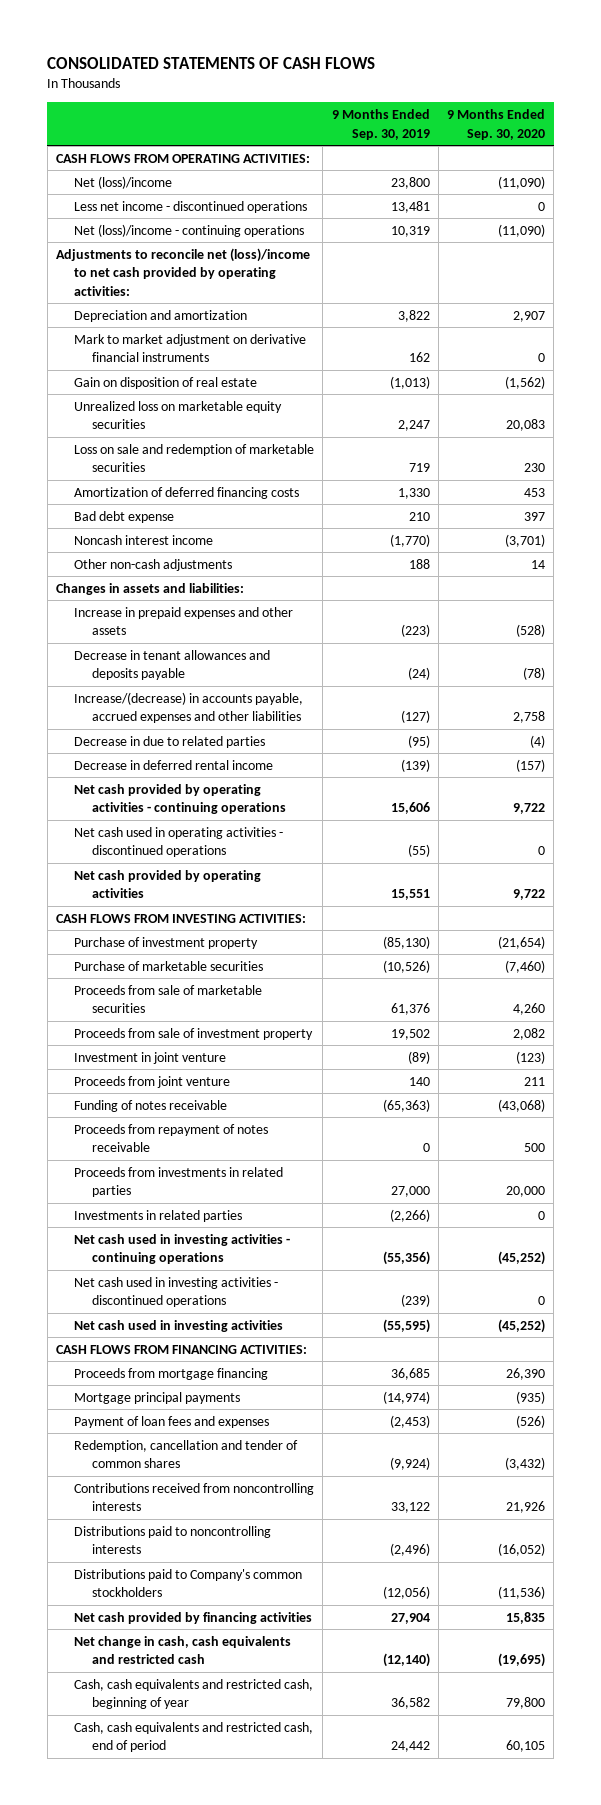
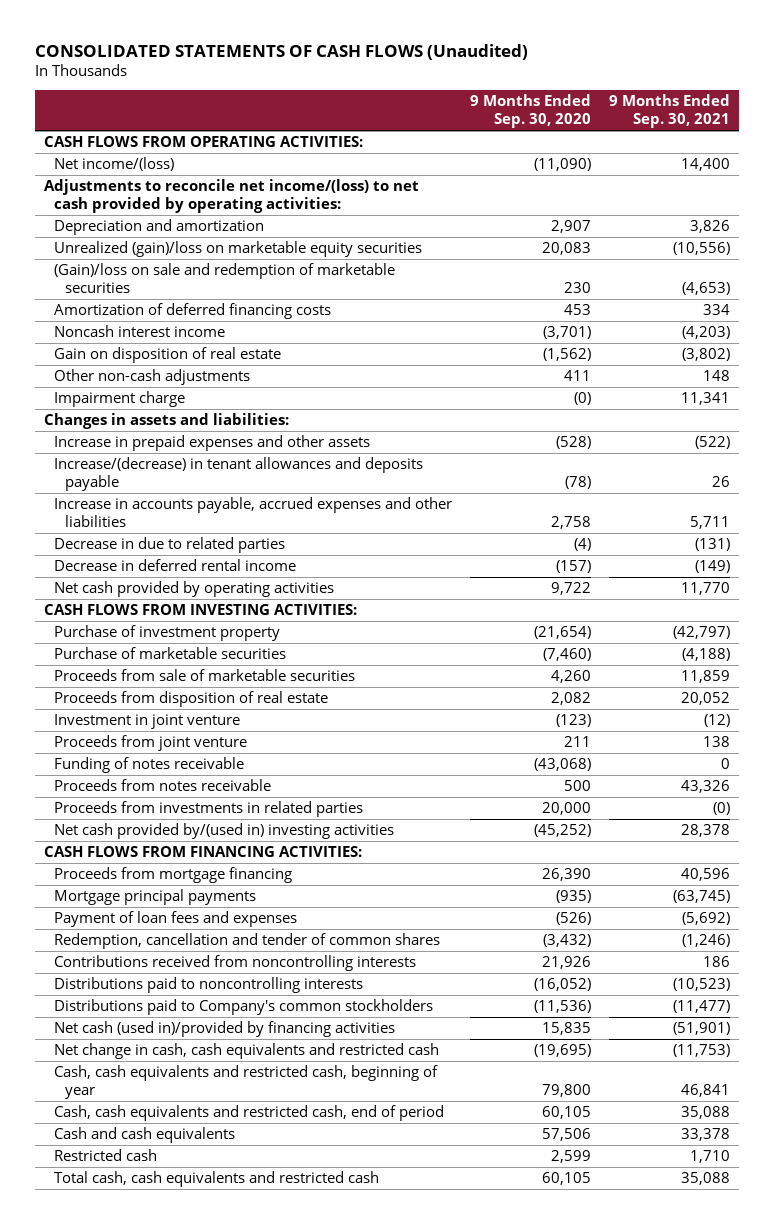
- CONSOLIDATED STATEMENTS OF CASH FLOWS
+ CONSOLIDATED STATEMENTS OF CASH FLOWS (Unaudited)
- | 9 Months Ended Sep. 30, 2019 | 9 Months Ended Sep. 30, 2020
+ | 9 Months Ended Sep. 30, 2020 | 9 Months Ended Sep. 30, 2021
- Net (loss)/income | 23,800 | (11,090)
- Less net income - discontinued operations | 13,481 | 0
- Net (loss)/income - continuing operations | 10,319 | (11,090)
- Adjustments to reconcile net (loss)/income to net cash provided by operating activities:
+ Net income/(loss) | (11,090) | 14,400
+ Adjustments to reconcile net income/(loss) to net cash provided by operating activities:
- Mark to market adjustment on derivative financial instruments | 162 | 0
- Unrealized loss on marketable equity securities | 2,247 | 20,083
- Loss on sale and redemption of marketable securities | 719 | 230
+ Unrealized (gain)/loss on marketable equity securities | 20,083 | (10,556)
+ (Gain)/loss on sale and redemption of marketable securities | 230 | (4,653)
- Bad debt expense | 210 | 397
- Other non-cash adjustments | 188 | 14
moved down: Gain on disposition of real estate | (1,562) | (3,802)
+ Other non-cash adjustments | 411 | 148
+ Impairment charge | (0) | 11,341
- Decrease in tenant allowances and deposits payable | (24) | (78)
- Increase/(decrease) in accounts payable, accrued expenses and other liabilities | (127) | 2,758
+ Increase/(decrease) in tenant allowances and deposits payable | (78) | 26
+ Increase in accounts payable, accrued expenses and other liabilities | 2,758 | 5,711
- Net cash provided by operating activities - continuing operations | 15,606 | 9,722
- Net cash used in operating activities - discontinued operations | (55) | 0
- Proceeds from sale of investment property | 19,502 | 2,082
+ Proceeds from disposition of real estate | 2,082 | 20,052
- Proceeds from repayment of notes receivable | 0 | 500
+ Proceeds from notes receivable | 500 | 43,326
- Investments in related parties | (2,266) | 0
- Net cash used in investing activities - continuing operations | (55,356) | (45,252)
- Net cash used in investing activities - discontinued operations | (239) | 0
- Net cash used in investing activities | (55,595) | (45,252)
+ Net cash provided by/(used in) investing activities | (45,252) | 28,378
- Net cash provided by financing activities | 27,904 | 15,835
+ Net cash (used in)/provided by financing activities | 15,835 | (51,901)
+ Cash and cash equivalents | 57,506 | 33,378
+ Restricted cash | 2,599 | 1,710
+ Total cash, cash equivalents and restricted cash | 60,105 | 35,088

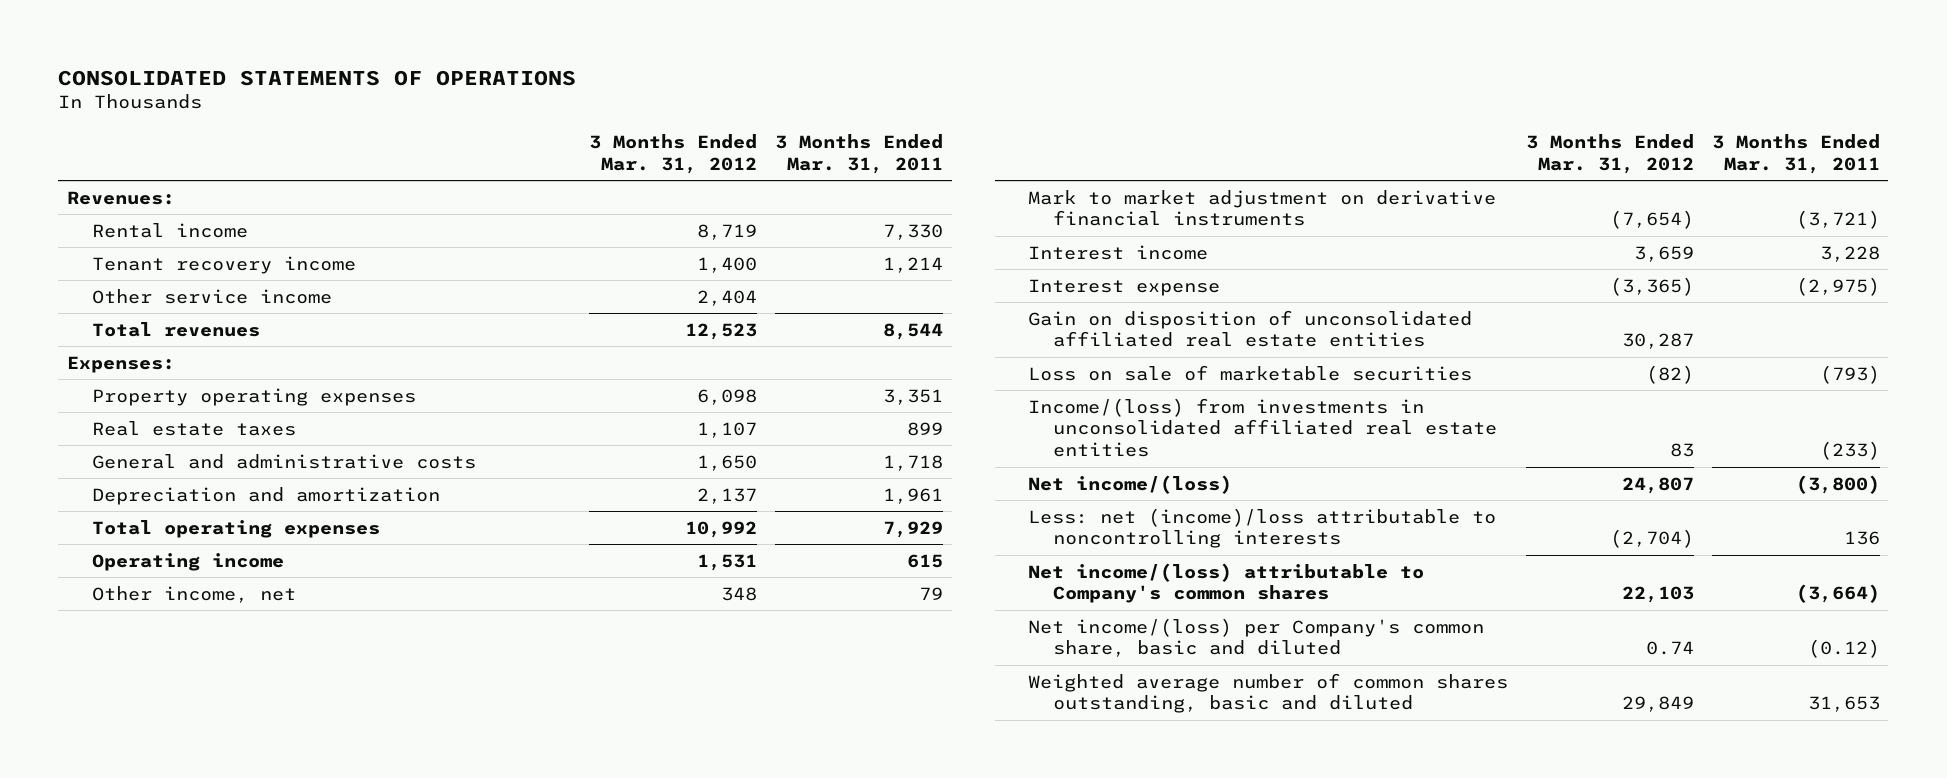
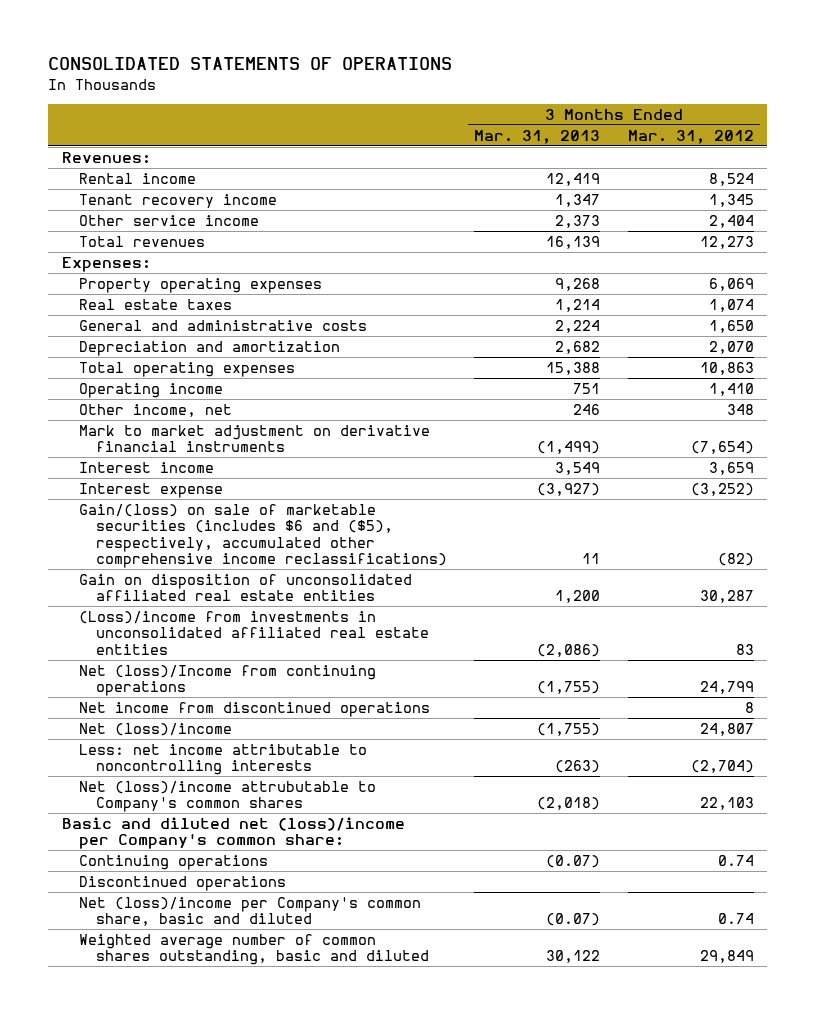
- | 3 Months Ended Mar. 31, 2012 | 3 Months Ended Mar. 31, 2011
+ | 3 Months Ended Mar. 31, 2013 | 3 Months Ended Mar. 31, 2012
- Rental income | 8,719 | 7,330
- Tenant recovery income | 1,400 | 1,214
+ Rental income | 12,419 | 8,524
+ Tenant recovery income | 1,347 | 1,345
- Total revenues | 12,523 | 8,544
+ Total revenues | 16,139 | 12,273
- Property operating expenses | 6,098 | 3,351
- Real estate taxes | 1,107 | 899
+ Property operating expenses | 9,268 | 6,069
+ Real estate taxes | 1,214 | 1,074
- Depreciation and amortization | 2,137 | 1,961
- Total operating expenses | 10,992 | 7,929
- Operating income | 1,531 | 615
+ Depreciation and amortization | 2,682 | 2,070
+ Total operating expenses | 15,388 | 10,863
+ Operating income | 751 | 1,410
- Interest expense | (3,365) | (2,975)
+ Interest expense | (3,927) | (3,252)
+ Gain/(loss) on sale of marketable securities (includes $6 and ($5), respectively, accumulated other comprehensive income reclassifications) | 11 | (82)
- Loss on sale of marketable securities | (82) | (793)
- Income/(loss) from investments in unconsolidated affiliated real estate entities | 83 | (233)
- Net income/(loss) | 24,807 | (3,800)
- Less: net (income)/loss attributable to noncontrolling interests | (2,704) | 136
- Net income/(loss) attributable to Company's common shares | 22,103 | (3,664)
- Net income/(loss) per Company's common share, basic and diluted | 0.74 | (0.12)
+ (Loss)/income from investments in unconsolidated affiliated real estate entities | (2,086) | 83
+ Net (loss)/Income from continuing operations | (1,755) | 24,799
+ Net income from discontinued operations | | 8
+ Net (loss)/income | (1,755) | 24,807
+ Less: net income attributable to noncontrolling interests | (263) | (2,704)
+ Net (loss)/income attrubutable to Company's common shares | (2,018) | 22,103
+ Basic and diluted net (loss)/income per Company's common share:
+ Continuing operations | (0.07) | 0.74
+ Discontinued operations
+ Net (loss)/income per Company's common share, basic and diluted | (0.07) | 0.74

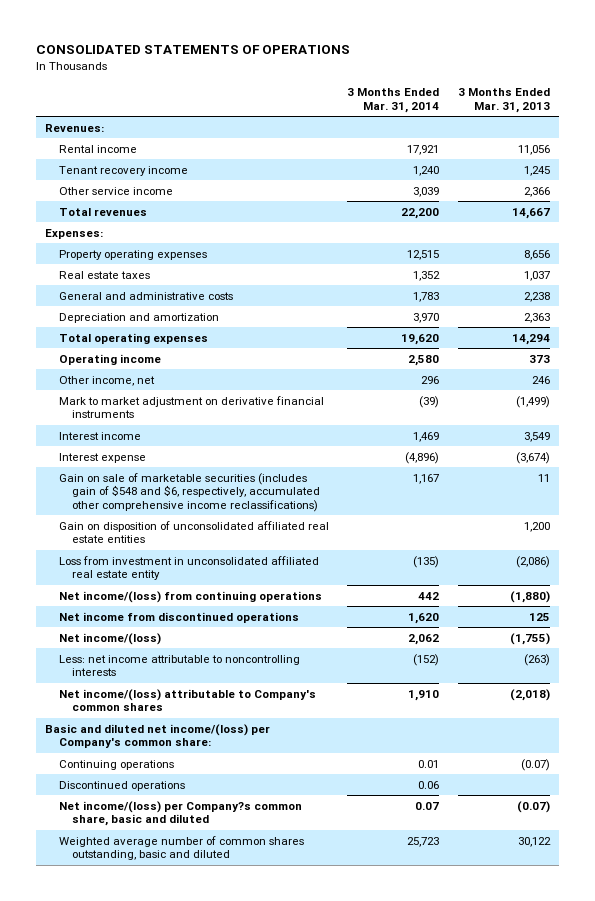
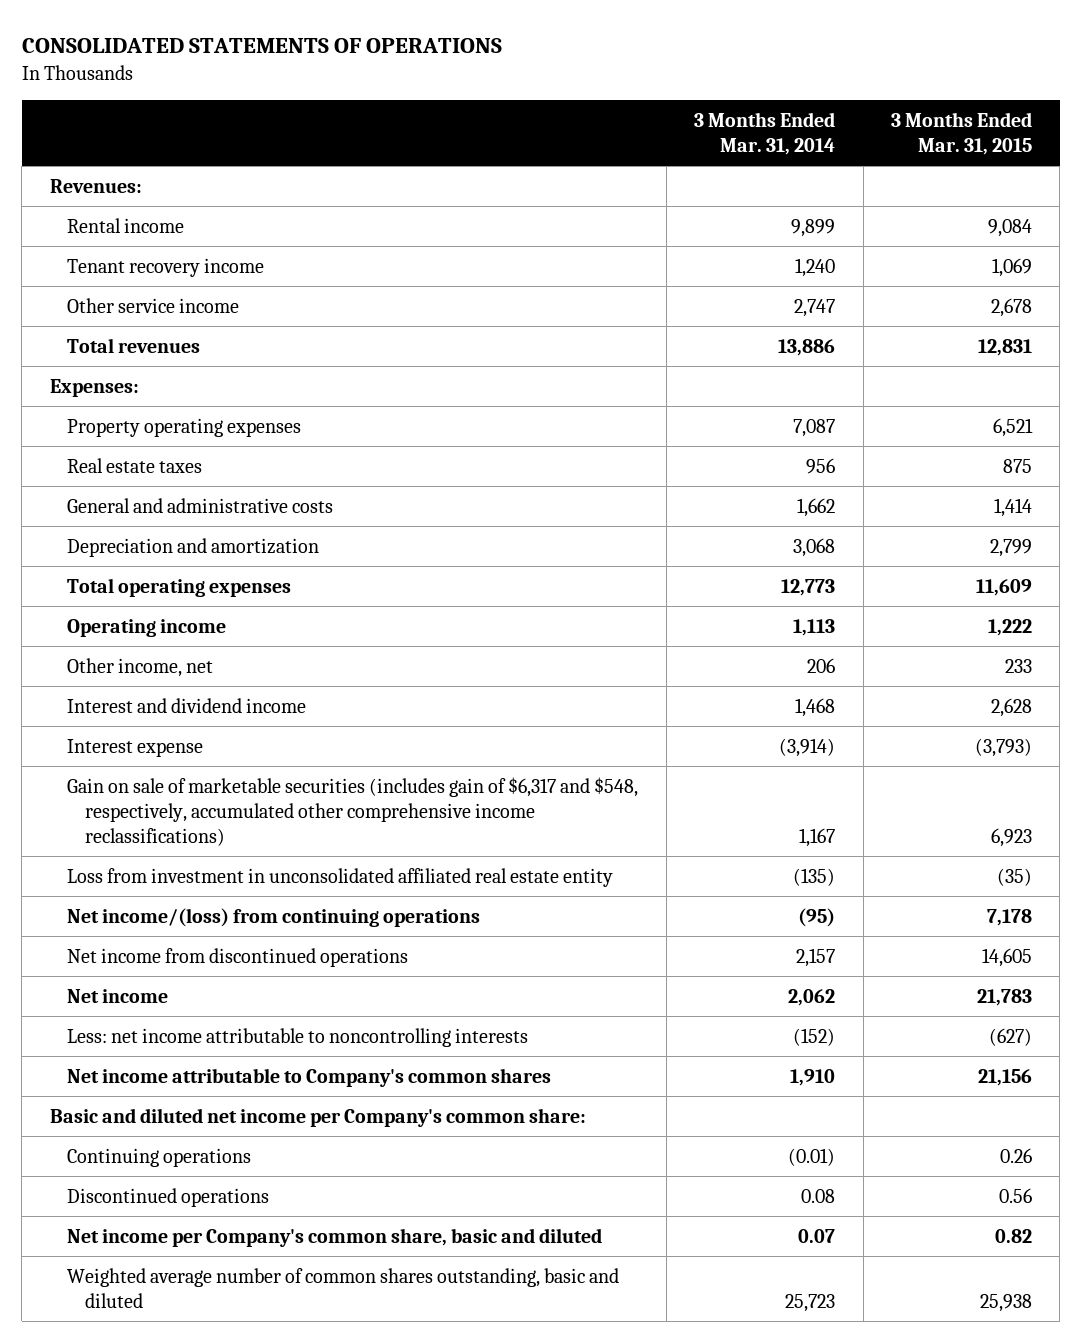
- | 3 Months Ended Mar. 31, 2014 | 3 Months Ended Mar. 31, 2013
+ | 3 Months Ended Mar. 31, 2014 | 3 Months Ended Mar. 31, 2015
- Rental income | 17,921 | 11,056
+ Rental income | 9,899 | 9,084
- Other service income | 3,039 | 2,366
- Total revenues | 22,200 | 14,667
+ Other service income | 2,747 | 2,678
+ Total revenues | 13,886 | 12,831
- Property operating expenses | 12,515 | 8,656
- Real estate taxes | 1,352 | 1,037
- General and administrative costs | 1,783 | 2,238
- Depreciation and amortization | 3,970 | 2,363
- Total operating expenses | 19,620 | 14,294
- Operating income | 2,580 | 373
- Other income, net | 296 | 246
- Mark to market adjustment on derivative financial instruments | (39) | (1,499)
- Interest income | 1,469 | 3,549
- Interest expense | (4,896) | (3,674)
- Gain on sale of marketable securities (includes gain of $548 and $6, respectively, accumulated other comprehensive income reclassifications) | 1,167 | 11
- Gain on disposition of unconsolidated affiliated real estate entities | | 1,200
+ Property operating expenses | 7,087 | 6,521
+ Real estate taxes | 956 | 875
+ General and administrative costs | 1,662 | 1,414
+ Depreciation and amortization | 3,068 | 2,799
+ Total operating expenses | 12,773 | 11,609
+ Operating income | 1,113 | 1,222
+ Other income, net | 206 | 233
+ Interest and dividend income | 1,468 | 2,628
+ Interest expense | (3,914) | (3,793)
+ Gain on sale of marketable securities (includes gain of $6,317 and $548, respectively, accumulated other comprehensive income reclassifications) | 1,167 | 6,923
- Net income/(loss) from continuing operations | 442 | (1,880)
- Net income from discontinued operations | 1,620 | 125
- Net income/(loss) | 2,062 | (1,755)
+ Net income/(loss) from continuing operations | (95) | 7,178
+ Net income from discontinued operations | 2,157 | 14,605
+ Net income | 2,062 | 21,783
- Net income/(loss) attributable to Company's common shares | 1,910 | (2,018)
- Basic and diluted net income/(loss) per Company's common share:
- Continuing operations | 0.01 | (0.07)
- Discontinued operations | 0.06 |
- Net income/(loss) per Company?s common share, basic and diluted | 0.07 | (0.07)
+ Net income attributable to Company's common shares | 1,910 | 21,156
+ Basic and diluted net income per Company's common share:
+ Continuing operations | (0.01) | 0.26
+ Discontinued operations | 0.08 | 0.56
+ Net income per Company's common share, basic and diluted | 0.07 | 0.82

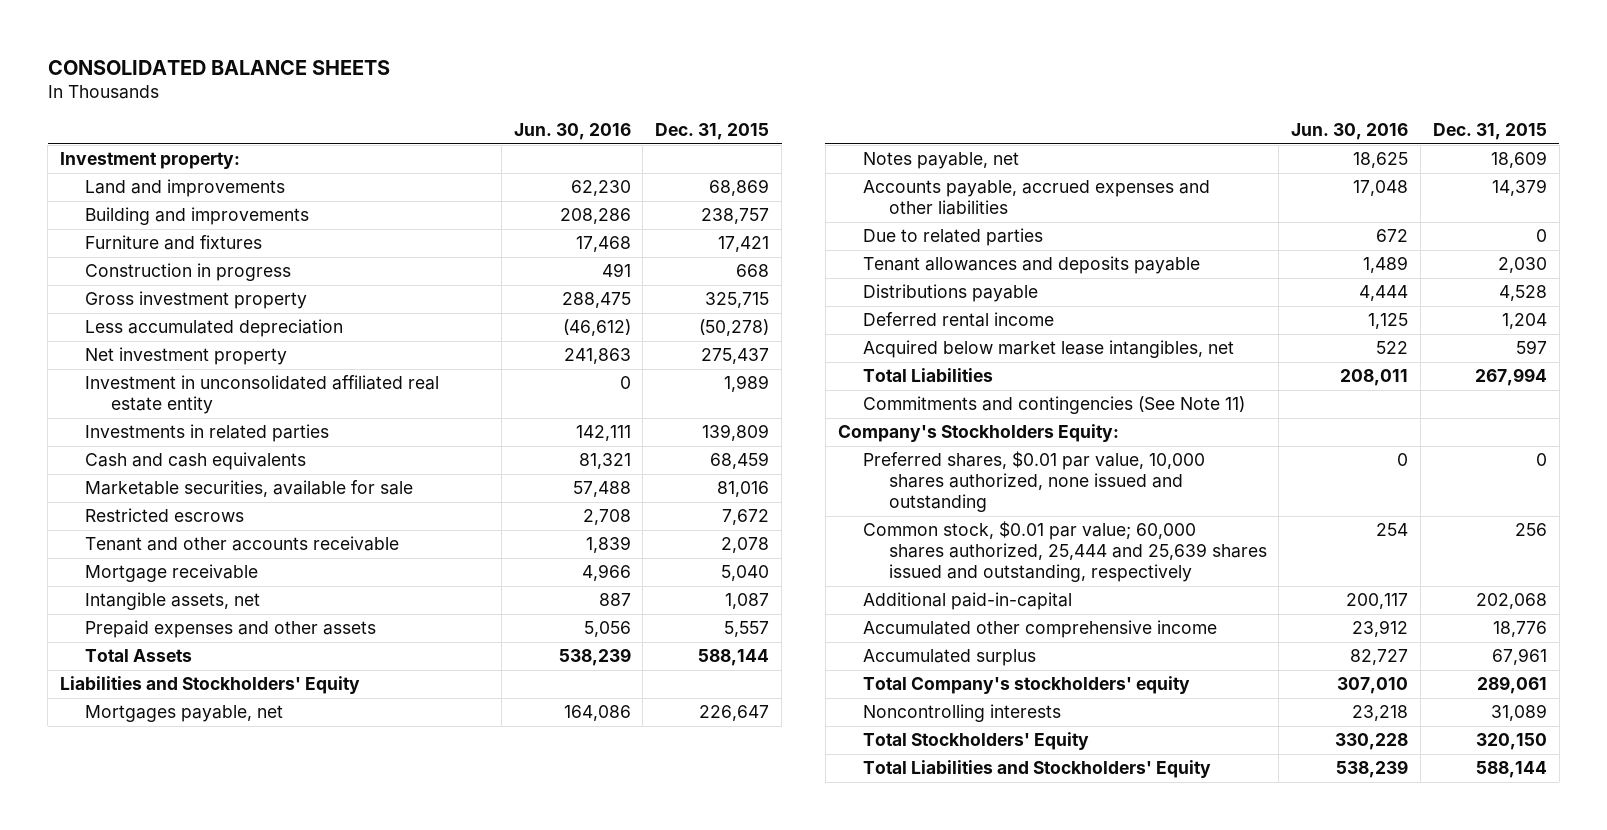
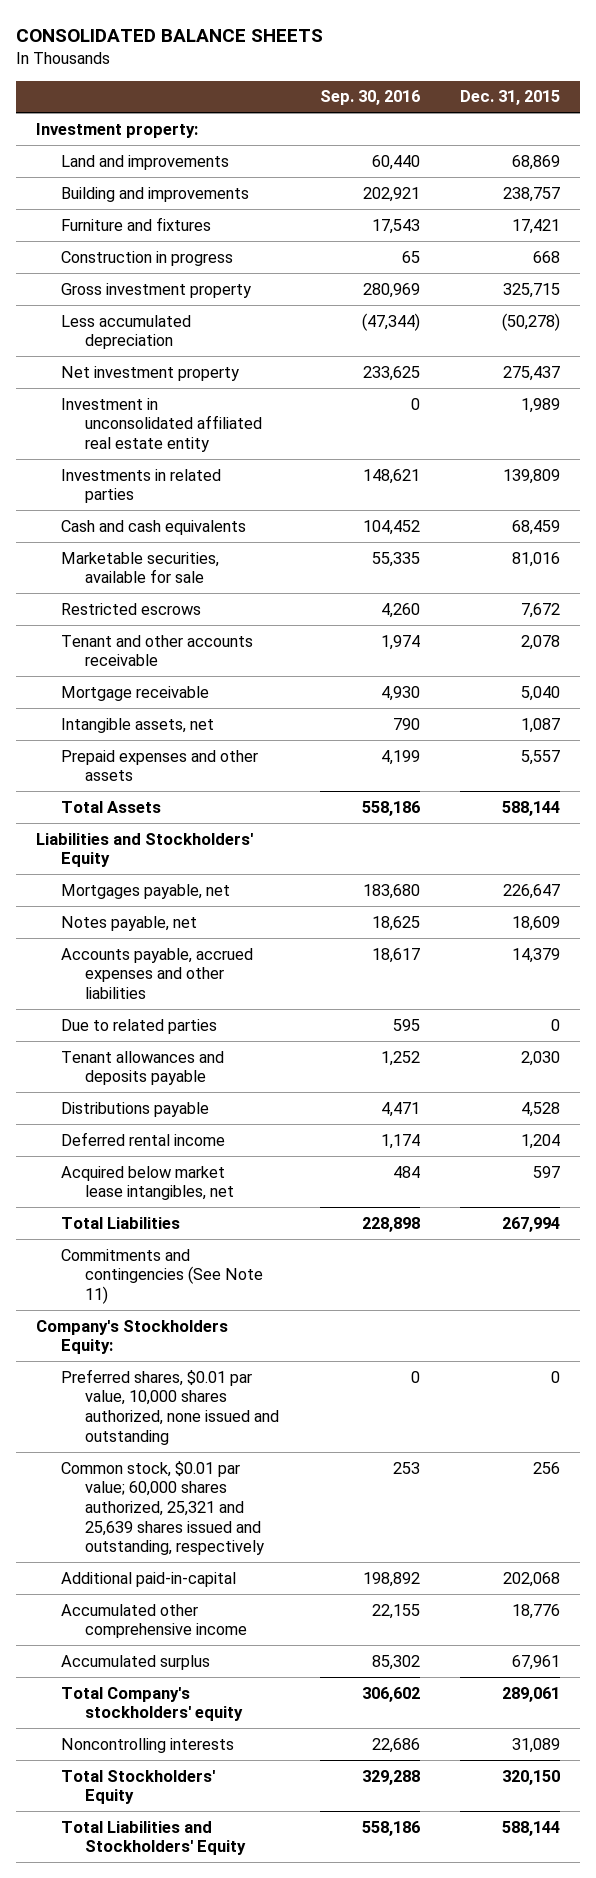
- | Jun. 30, 2016 | Dec. 31, 2015
+ | Sep. 30, 2016 | Dec. 31, 2015
- Common stock, $0.01 par value; 60,000 shares authorized, 25,444 and 25,639 shares issued and outstanding, respectively | 254 | 256
+ Common stock, $0.01 par value; 60,000 shares authorized, 25,321 and 25,639 shares issued and outstanding, respectively | 253 | 256

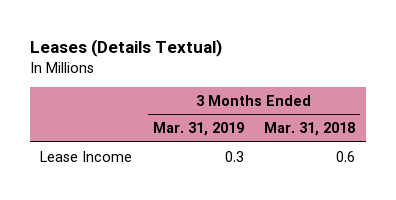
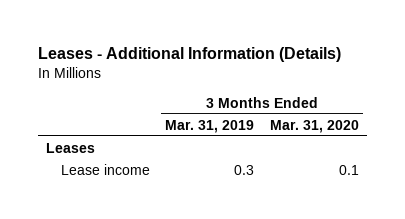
- Leases (Details Textual)
+ Leases - Additional Information (Details)
- | 3 Months Ended Mar. 31, 2019 | 3 Months Ended Mar. 31, 2018
+ | 3 Months Ended Mar. 31, 2019 | 3 Months Ended Mar. 31, 2020
- Lease Income | 0.3 | 0.6
+ Leases
+ Lease income | 0.3 | 0.1

